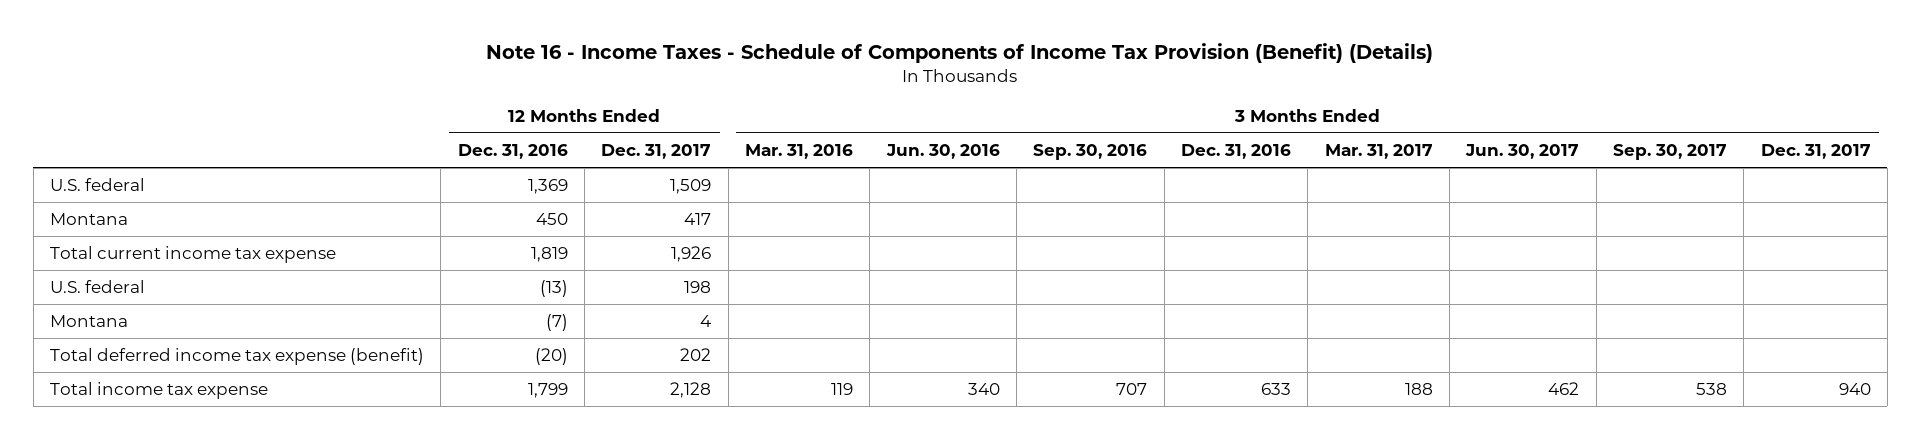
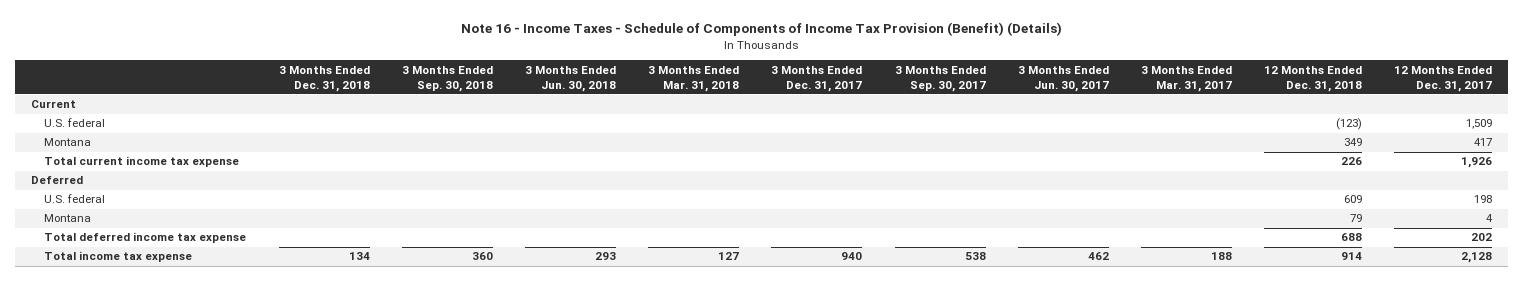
- | 12 Months Ended Dec. 31, 2016 | 12 Months Ended Dec. 31, 2017 | 3 Months Ended Mar. 31, 2016 | 3 Months Ended Jun. 30, 2016 | 3 Months Ended Sep. 30, 2016 | 3 Months Ended Dec. 31, 2016 | 3 Months Ended Mar. 31, 2017 | 3 Months Ended Jun. 30, 2017 | 3 Months Ended Sep. 30, 2017 | 3 Months Ended Dec. 31, 2017
+ | 3 Months Ended Dec. 31, 2018 | 3 Months Ended Sep. 30, 2018 | 3 Months Ended Jun. 30, 2018 | 3 Months Ended Mar. 31, 2018 | 3 Months Ended Dec. 31, 2017 | 3 Months Ended Sep. 30, 2017 | 3 Months Ended Jun. 30, 2017 | 3 Months Ended Mar. 31, 2017 | 12 Months Ended Dec. 31, 2018 | 12 Months Ended Dec. 31, 2017
+ Current
+ Deferred
- Total deferred income tax expense (benefit) | (20) | 202 | | | | | | | |
+ Total deferred income tax expense | | | | | | | | | 688 | 202

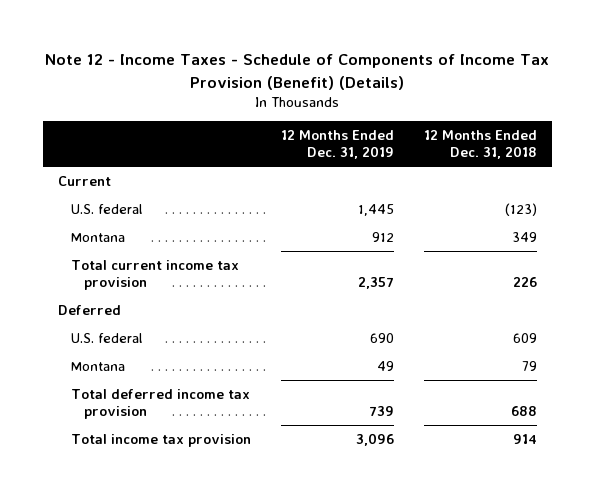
- Note 16 - Income Taxes - Schedule of Components of Income Tax Provision (Benefit) (Details)
+ Note 12 - Income Taxes - Schedule of Components of Income Tax Provision (Benefit) (Details)
- | 3 Months Ended Dec. 31, 2018 | 3 Months Ended Sep. 30, 2018 | 3 Months Ended Jun. 30, 2018 | 3 Months Ended Mar. 31, 2018 | 3 Months Ended Dec. 31, 2017 | 3 Months Ended Sep. 30, 2017 | 3 Months Ended Jun. 30, 2017 | 3 Months Ended Mar. 31, 2017 | 12 Months Ended Dec. 31, 2018 | 12 Months Ended Dec. 31, 2017
+ | 12 Months Ended Dec. 31, 2019 | 12 Months Ended Dec. 31, 2018
- Total current income tax expense | | | | | | | | | 226 | 1,926
+ Total current income tax provision | 2,357 | 226
- Total deferred income tax expense | | | | | | | | | 688 | 202
- Total income tax expense | 134 | 360 | 293 | 127 | 940 | 538 | 462 | 188 | 914 | 2,128
+ Total deferred income tax provision | 739 | 688
+ Total income tax provision | 3,096 | 914

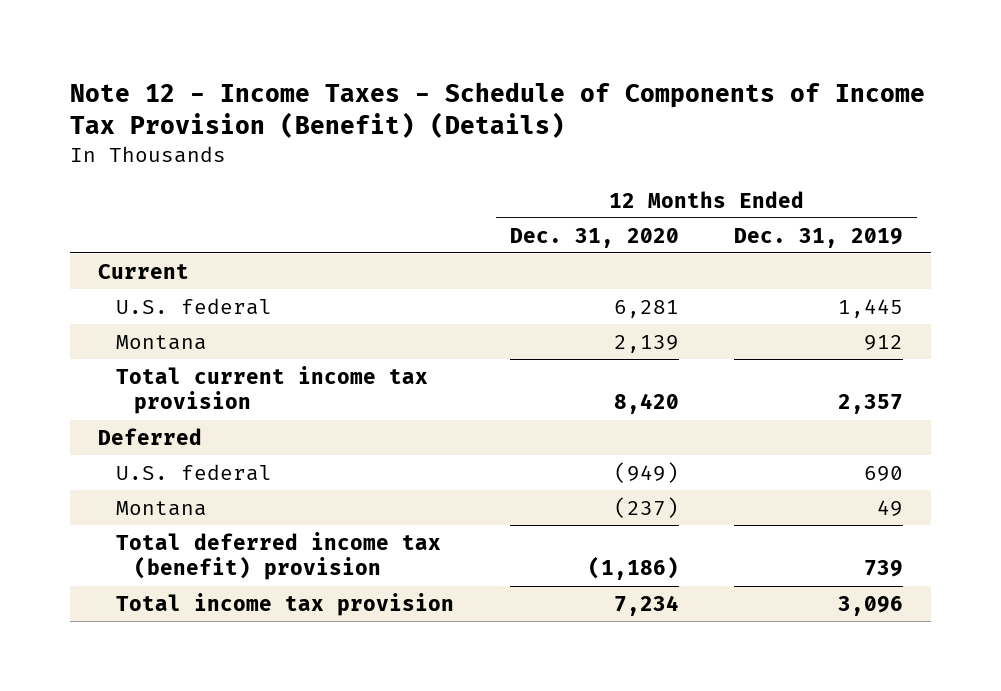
- | 12 Months Ended Dec. 31, 2019 | 12 Months Ended Dec. 31, 2018
+ | 12 Months Ended Dec. 31, 2020 | 12 Months Ended Dec. 31, 2019
- Total deferred income tax provision | 739 | 688
+ Total deferred income tax (benefit) provision | (1,186) | 739

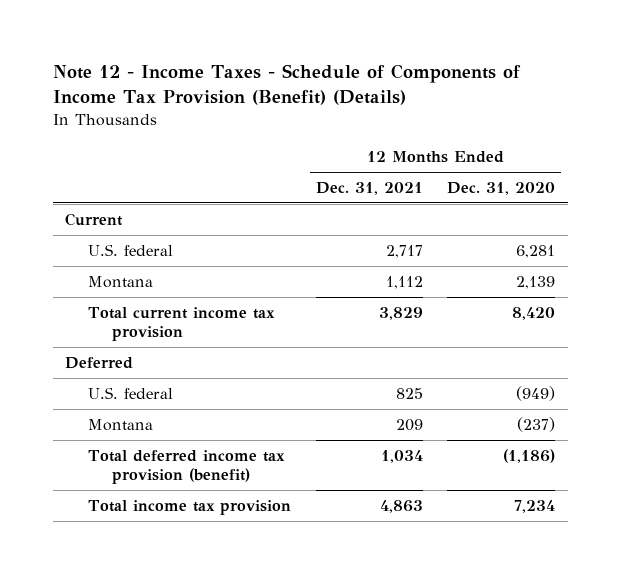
- | 12 Months Ended Dec. 31, 2020 | 12 Months Ended Dec. 31, 2019
+ | 12 Months Ended Dec. 31, 2021 | 12 Months Ended Dec. 31, 2020
- Total deferred income tax (benefit) provision | (1,186) | 739
+ Total deferred income tax provision (benefit) | 1,034 | (1,186)

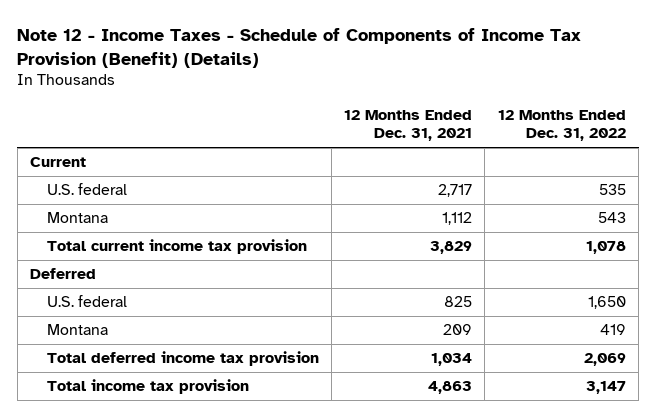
- | 12 Months Ended Dec. 31, 2021 | 12 Months Ended Dec. 31, 2020
+ | 12 Months Ended Dec. 31, 2021 | 12 Months Ended Dec. 31, 2022
- Total deferred income tax provision (benefit) | 1,034 | (1,186)
+ Total deferred income tax provision | 1,034 | 2,069

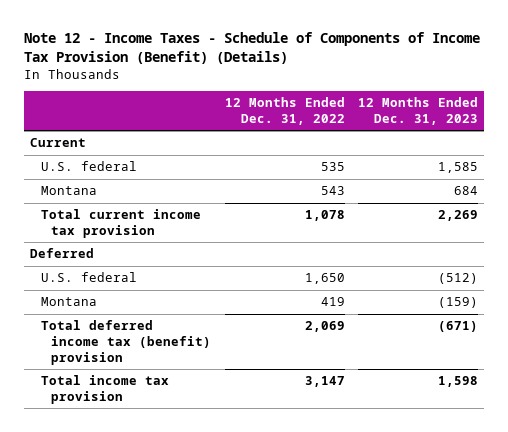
- | 12 Months Ended Dec. 31, 2021 | 12 Months Ended Dec. 31, 2022
+ | 12 Months Ended Dec. 31, 2022 | 12 Months Ended Dec. 31, 2023
- Total deferred income tax provision | 1,034 | 2,069
+ Total deferred income tax (benefit) provision | 2,069 | (671)

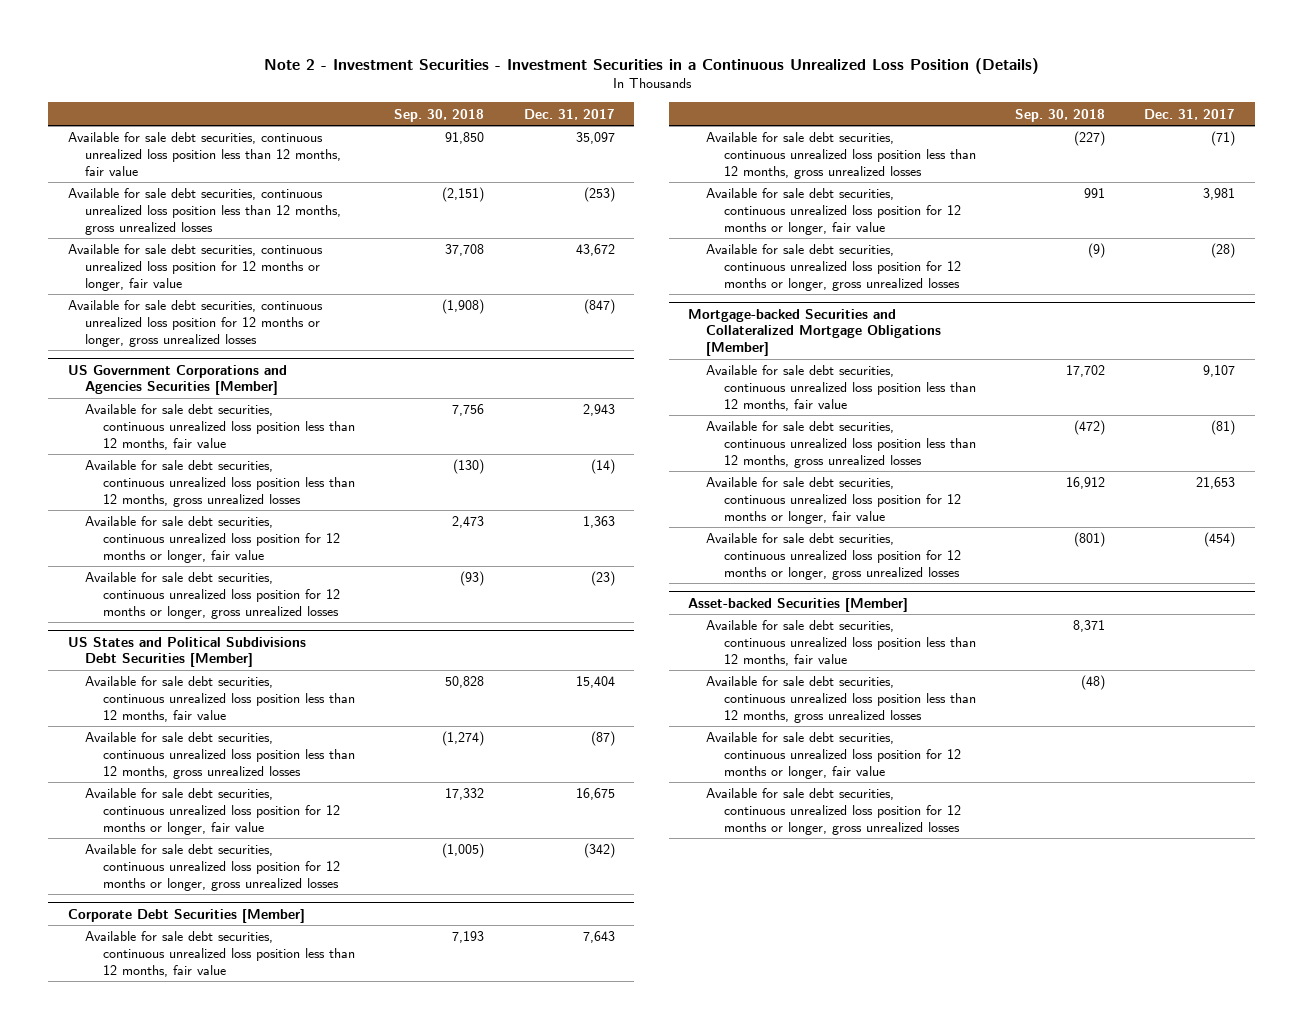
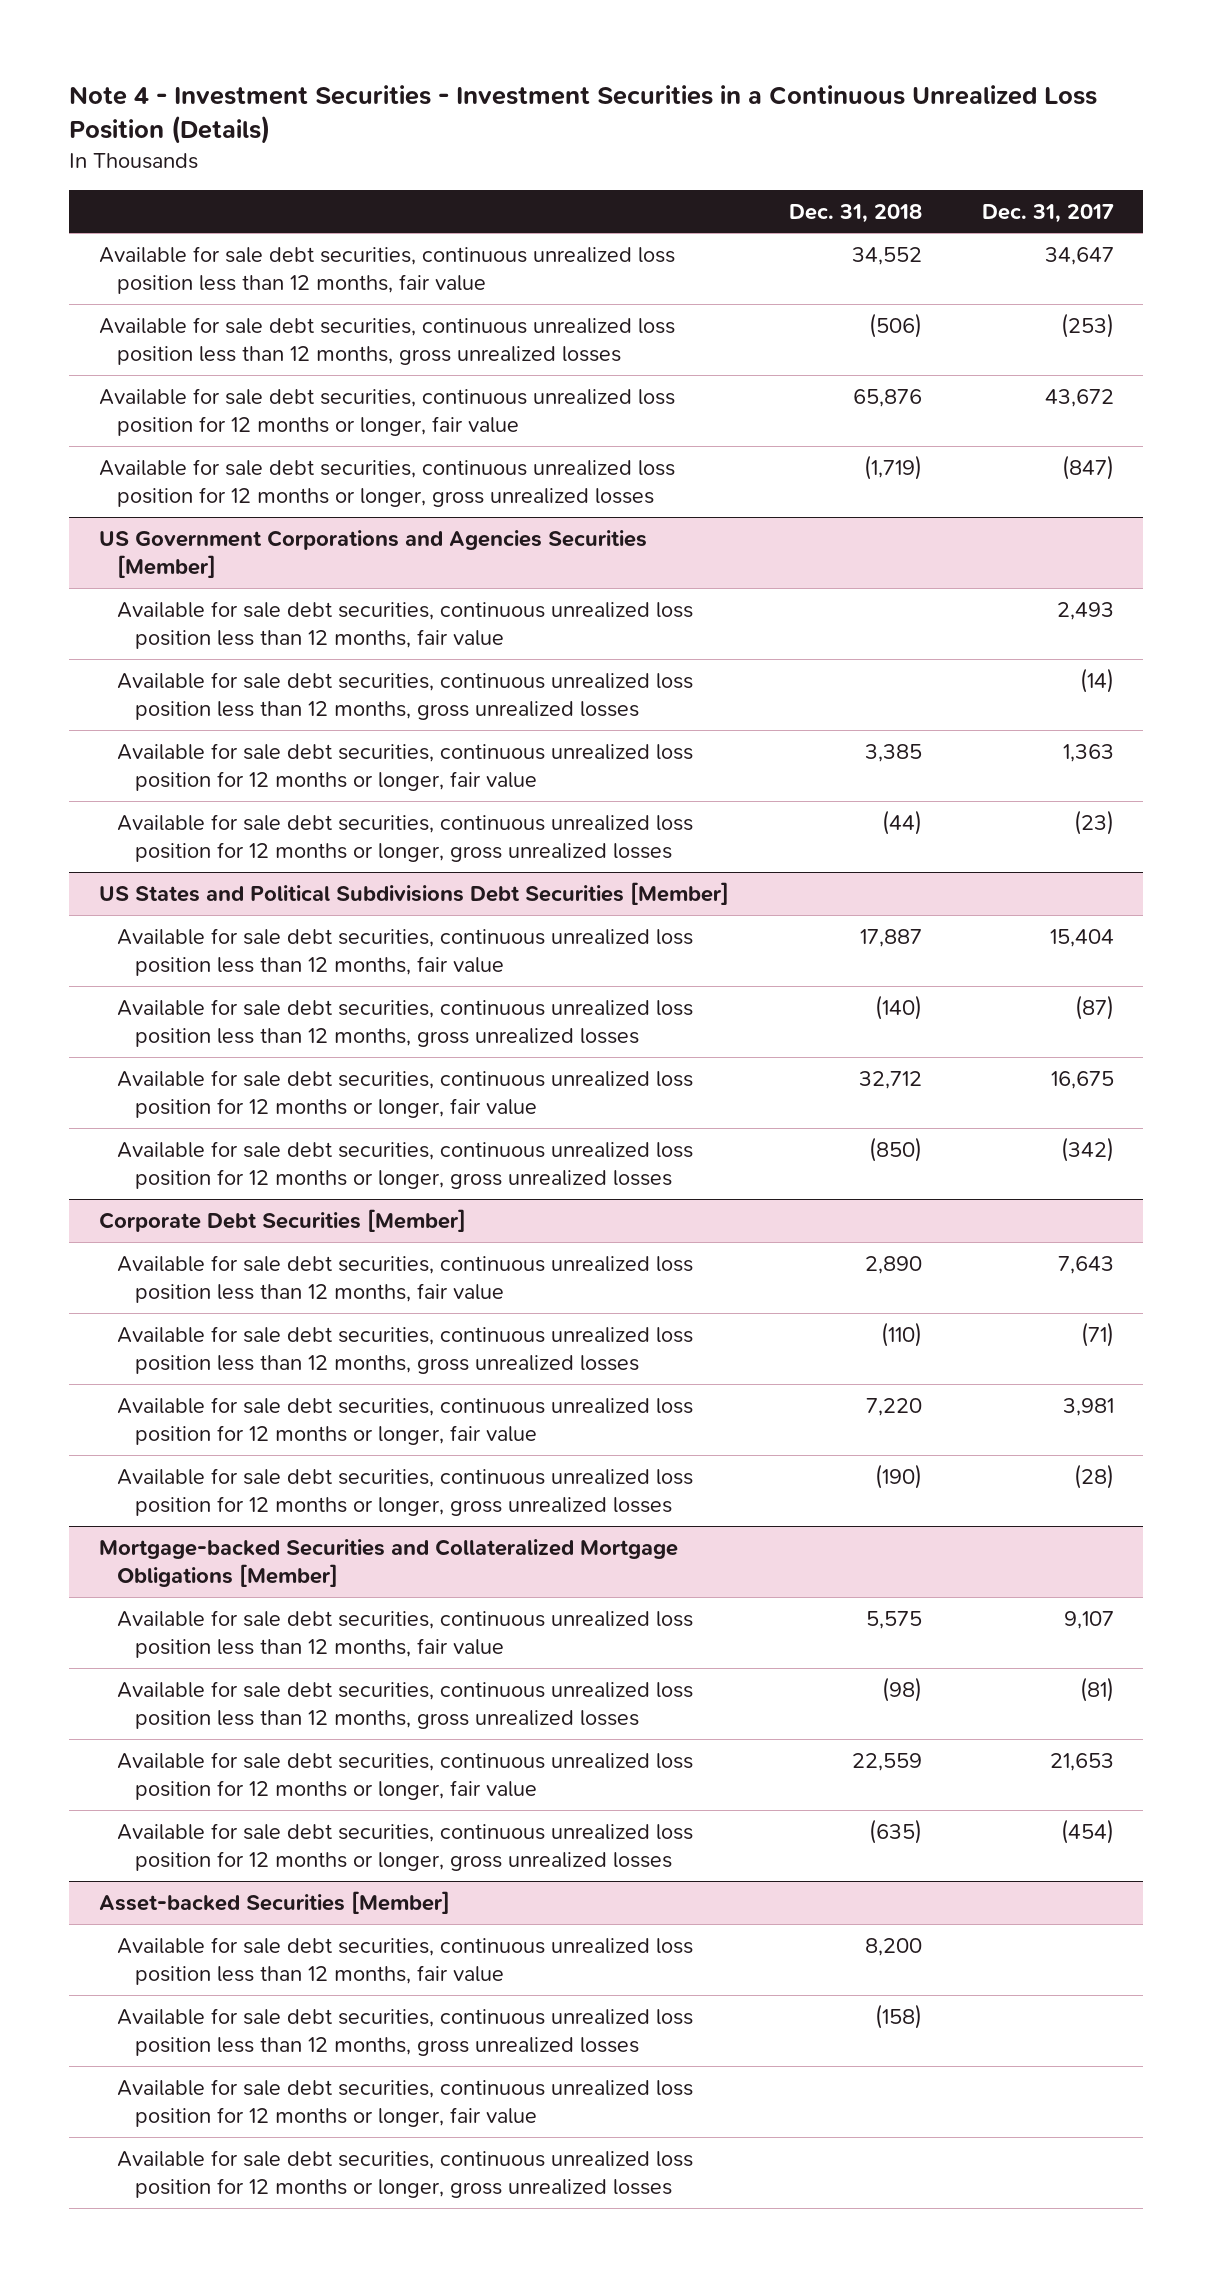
- Note 2 - Investment Securities - Investment Securities in a Continuous Unrealized Loss Position (Details)
+ Note 4 - Investment Securities - Investment Securities in a Continuous Unrealized Loss Position (Details)
- | Sep. 30, 2018 | Dec. 31, 2017
+ | Dec. 31, 2018 | Dec. 31, 2017
- Available for sale debt securities, continuous unrealized loss position less than 12 months, fair value | 91,850 | 35,097
+ Available for sale debt securities, continuous unrealized loss position less than 12 months, fair value | 34,552 | 34,647
@ US Government Corporations and Agencies Securities [Member]
- Available for sale debt securities, continuous unrealized loss position less than 12 months, fair value | 7,756 | 2,943
+ Available for sale debt securities, continuous unrealized loss position less than 12 months, fair value | | 2,493

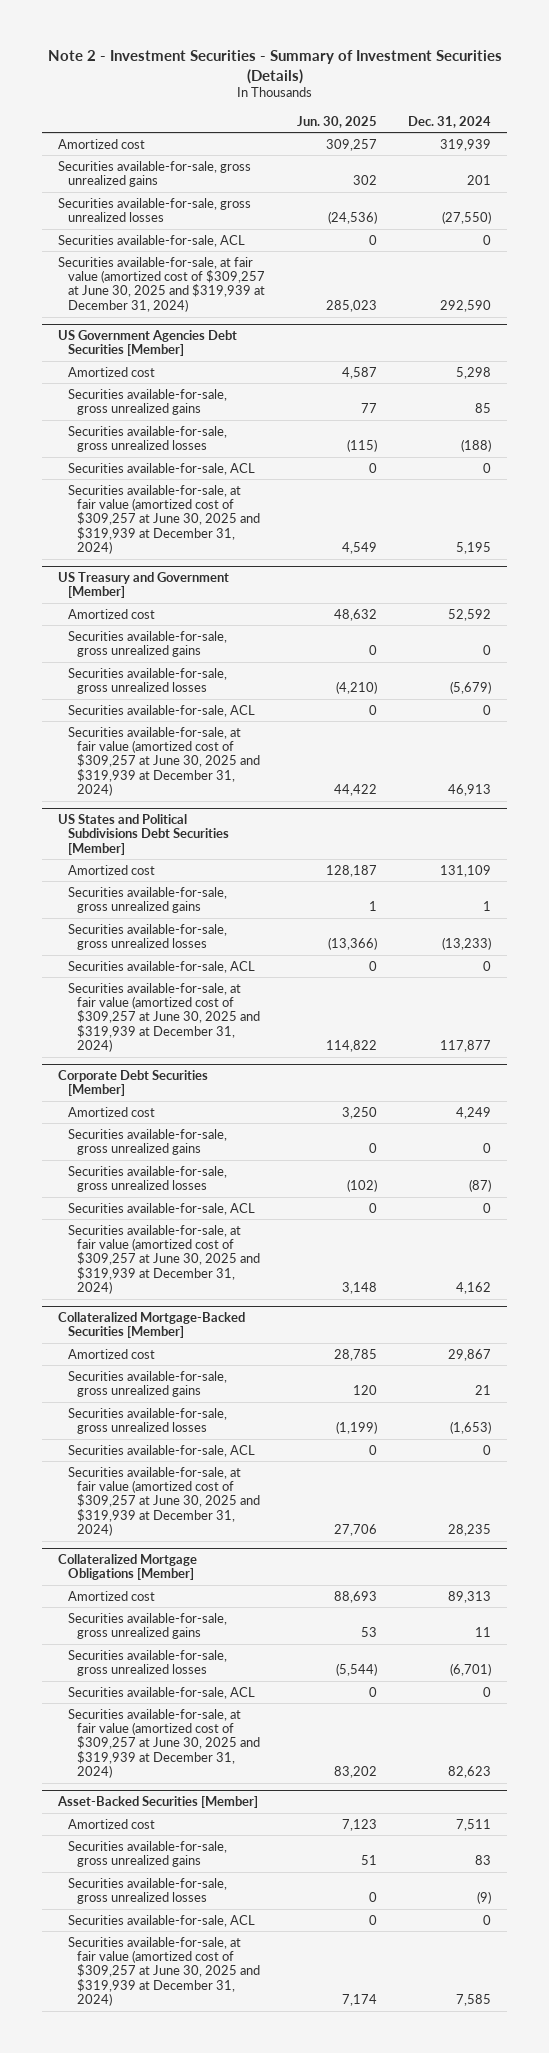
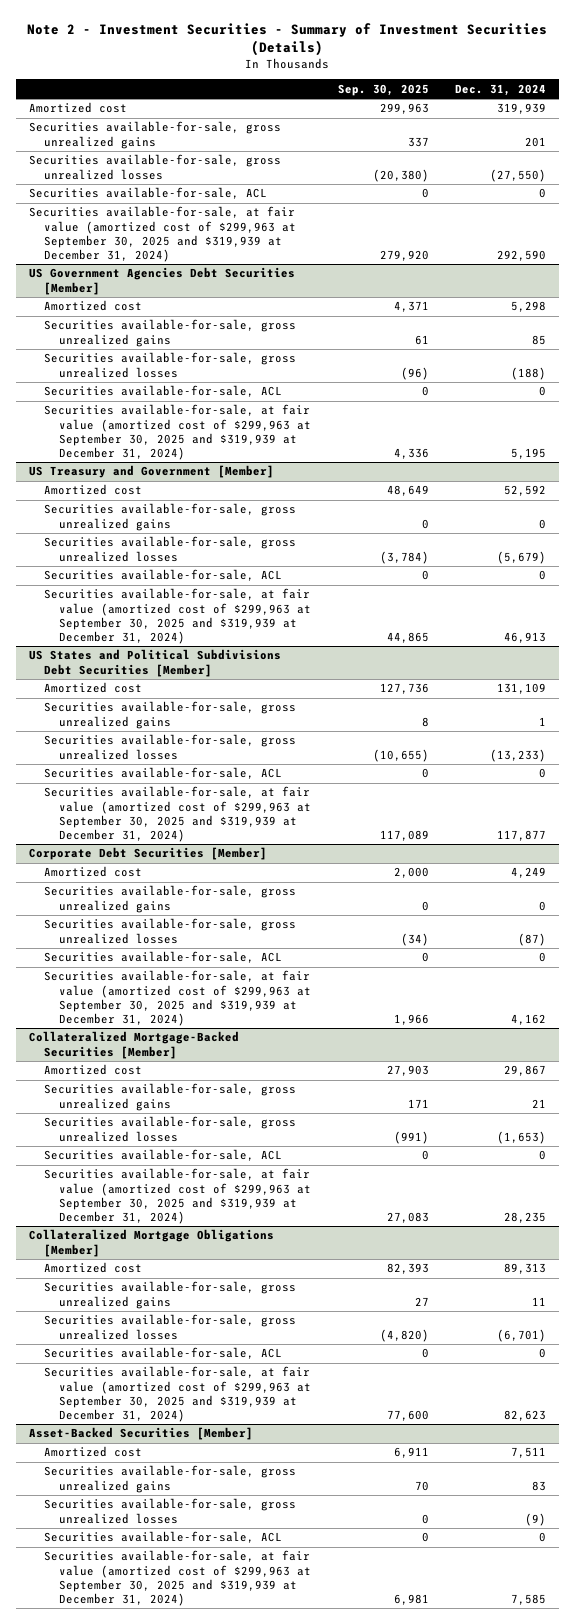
- | Jun. 30, 2025 | Dec. 31, 2024
+ | Sep. 30, 2025 | Dec. 31, 2024
- Securities available-for-sale, at fair value (amortized cost of $309,257 at June 30, 2025 and $319,939 at December 31, 2024) | 285,023 | 292,590
+ Securities available-for-sale, at fair value (amortized cost of $299,963 at September 30, 2025 and $319,939 at December 31, 2024) | 279,920 | 292,590
@ US Government Agencies Debt Securities [Member]
- Securities available-for-sale, at fair value (amortized cost of $309,257 at June 30, 2025 and $319,939 at December 31, 2024) | 4,549 | 5,195
+ Securities available-for-sale, at fair value (amortized cost of $299,963 at September 30, 2025 and $319,939 at December 31, 2024) | 4,336 | 5,195
@ US Treasury and Government [Member]
- Securities available-for-sale, at fair value (amortized cost of $309,257 at June 30, 2025 and $319,939 at December 31, 2024) | 44,422 | 46,913
+ Securities available-for-sale, at fair value (amortized cost of $299,963 at September 30, 2025 and $319,939 at December 31, 2024) | 44,865 | 46,913
@ US States and Political Subdivisions Debt Securities [Member]
- Securities available-for-sale, at fair value (amortized cost of $309,257 at June 30, 2025 and $319,939 at December 31, 2024) | 114,822 | 117,877
+ Securities available-for-sale, at fair value (amortized cost of $299,963 at September 30, 2025 and $319,939 at December 31, 2024) | 117,089 | 117,877
@ Corporate Debt Securities [Member]
- Securities available-for-sale, at fair value (amortized cost of $309,257 at June 30, 2025 and $319,939 at December 31, 2024) | 3,148 | 4,162
+ Securities available-for-sale, at fair value (amortized cost of $299,963 at September 30, 2025 and $319,939 at December 31, 2024) | 1,966 | 4,162
@ Collateralized Mortgage-Backed Securities [Member]
- Securities available-for-sale, at fair value (amortized cost of $309,257 at June 30, 2025 and $319,939 at December 31, 2024) | 27,706 | 28,235
+ Securities available-for-sale, at fair value (amortized cost of $299,963 at September 30, 2025 and $319,939 at December 31, 2024) | 27,083 | 28,235
@ Collateralized Mortgage Obligations [Member]
- Securities available-for-sale, at fair value (amortized cost of $309,257 at June 30, 2025 and $319,939 at December 31, 2024) | 83,202 | 82,623
+ Securities available-for-sale, at fair value (amortized cost of $299,963 at September 30, 2025 and $319,939 at December 31, 2024) | 77,600 | 82,623
@ Asset-Backed Securities [Member]
- Securities available-for-sale, at fair value (amortized cost of $309,257 at June 30, 2025 and $319,939 at December 31, 2024) | 7,174 | 7,585
+ Securities available-for-sale, at fair value (amortized cost of $299,963 at September 30, 2025 and $319,939 at December 31, 2024) | 6,981 | 7,585

